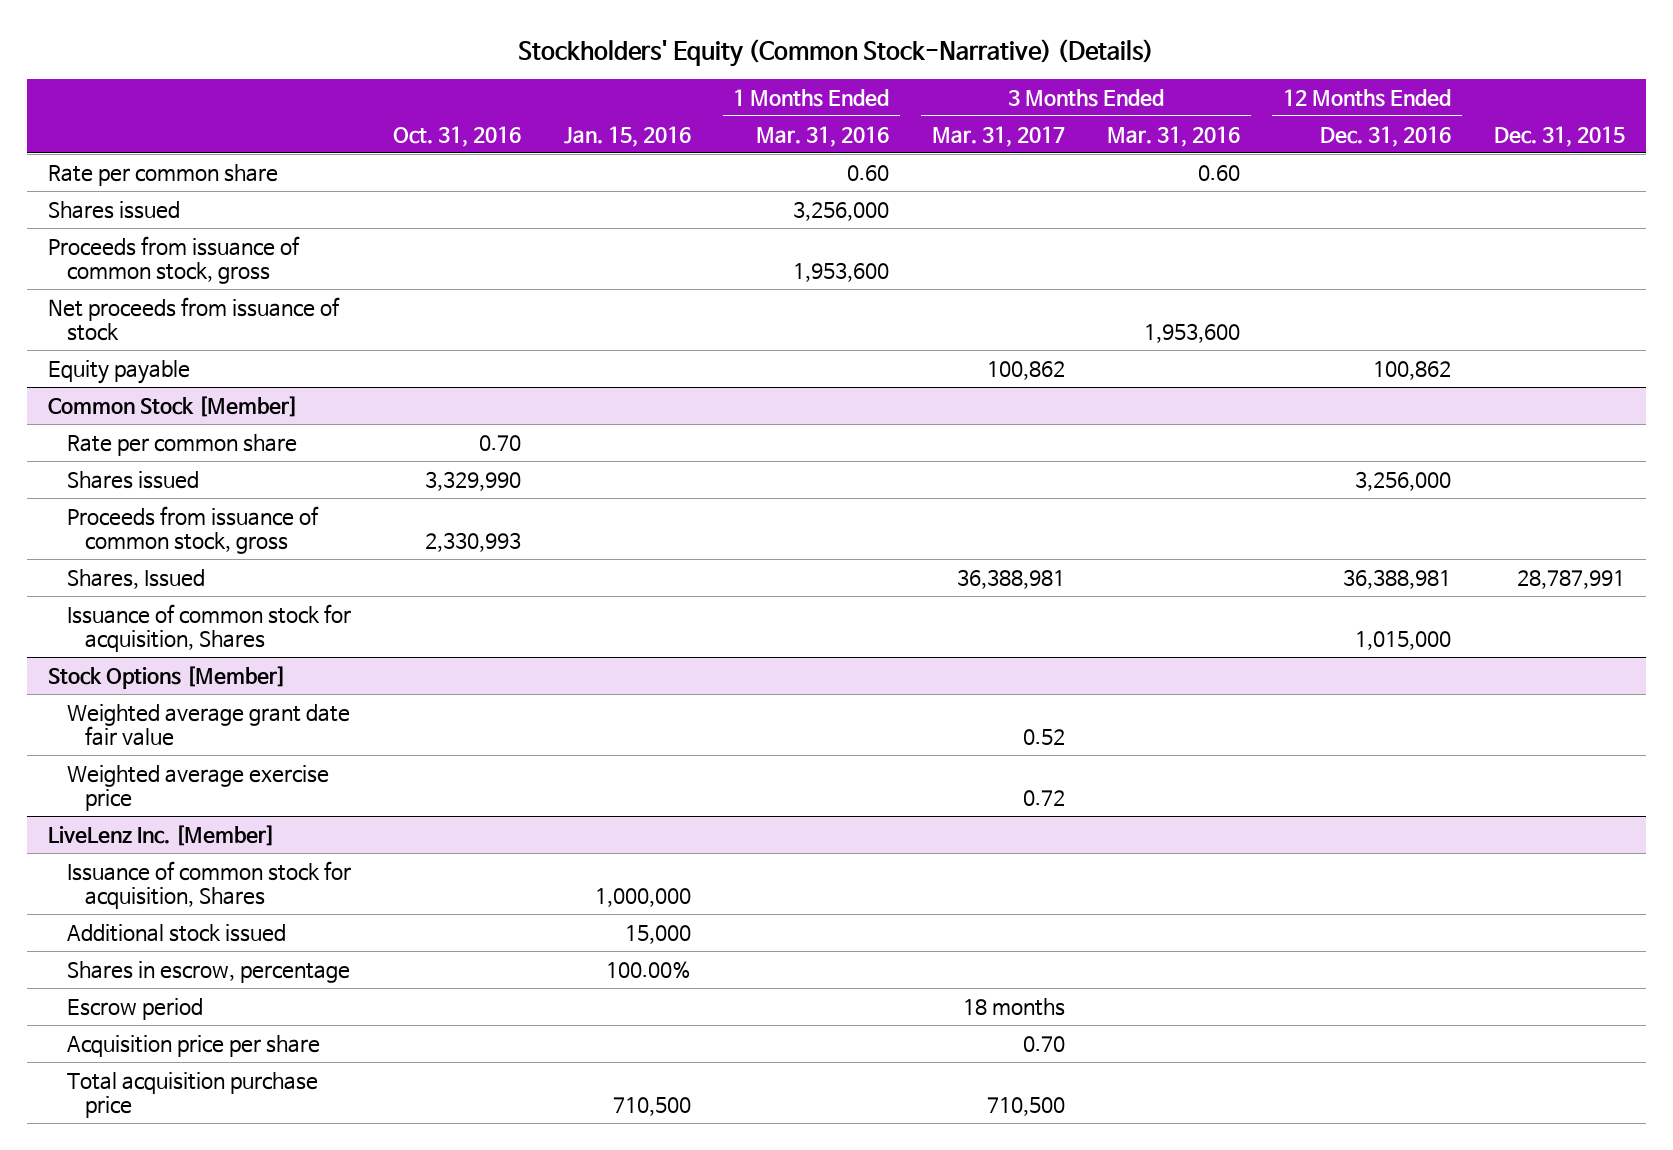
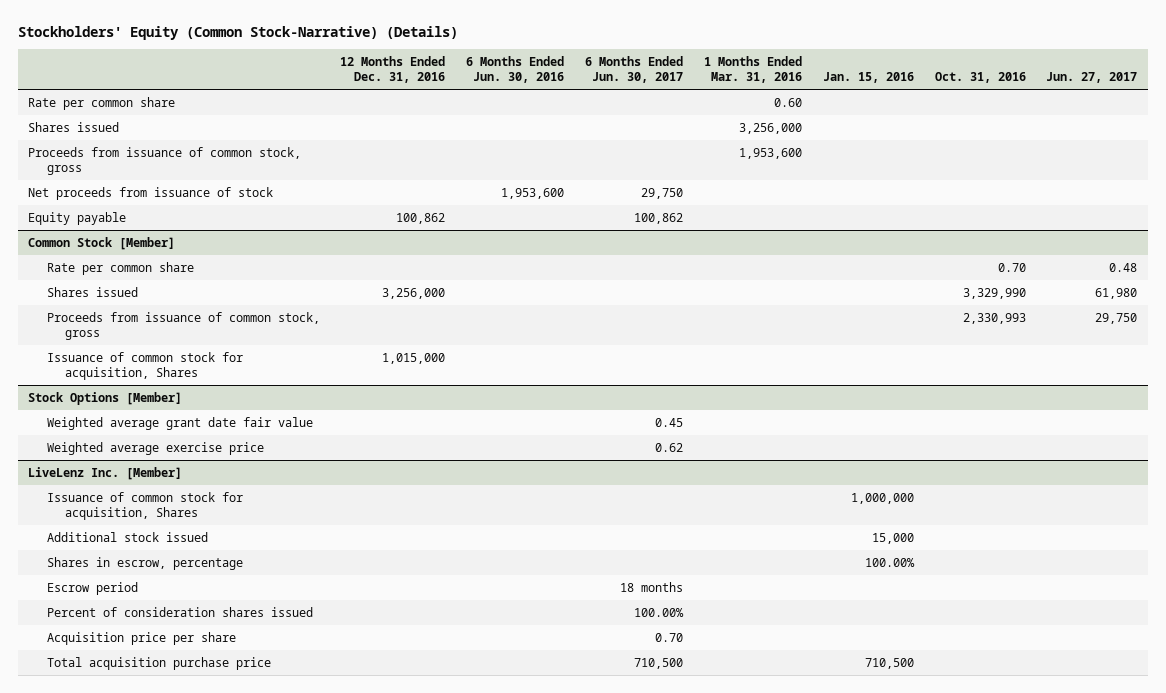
- | Oct. 31, 2016 | Jan. 15, 2016 | 1 Months Ended Mar. 31, 2016 | 3 Months Ended Mar. 31, 2017 | 3 Months Ended Mar. 31, 2016 | 12 Months Ended Dec. 31, 2016 | Dec. 31, 2015
+ | 12 Months Ended Dec. 31, 2016 | 6 Months Ended Jun. 30, 2016 | 6 Months Ended Jun. 30, 2017 | 1 Months Ended Mar. 31, 2016 | Jan. 15, 2016 | Oct. 31, 2016 | Jun. 27, 2017
@ Common Stock [Member]
- Shares, Issued | | | | 36,388,981 | | 36,388,981 | 28,787,991
@ LiveLenz Inc. [Member]
+ Percent of consideration shares issued | | | 100.00% | | | |

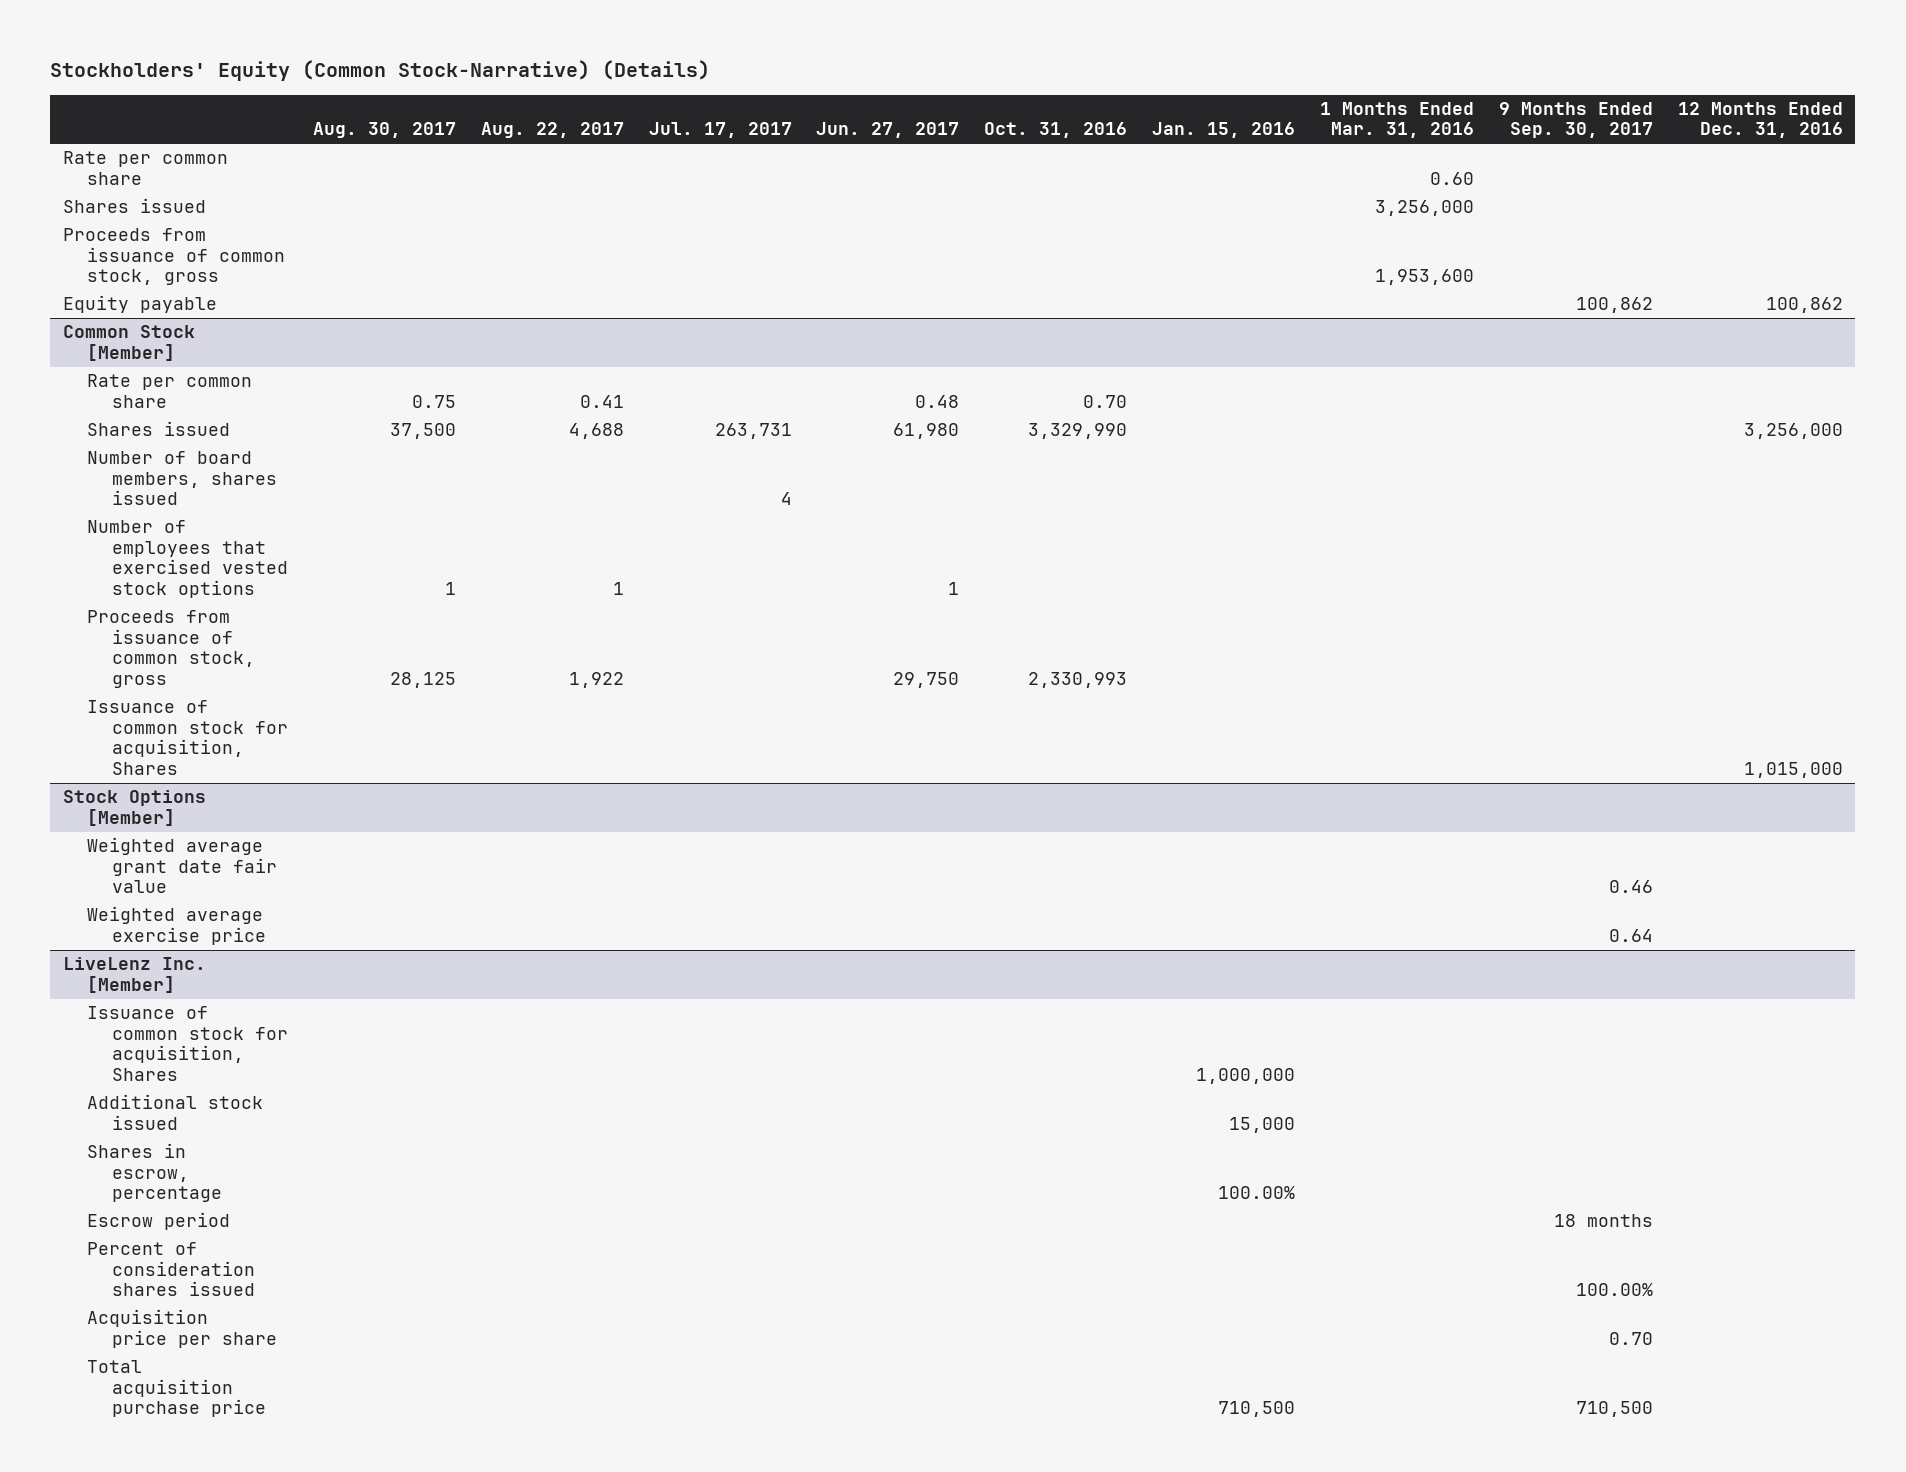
- | 12 Months Ended Dec. 31, 2016 | 6 Months Ended Jun. 30, 2016 | 6 Months Ended Jun. 30, 2017 | 1 Months Ended Mar. 31, 2016 | Jan. 15, 2016 | Oct. 31, 2016 | Jun. 27, 2017
+ | Aug. 30, 2017 | Aug. 22, 2017 | Jul. 17, 2017 | Jun. 27, 2017 | Oct. 31, 2016 | Jan. 15, 2016 | 1 Months Ended Mar. 31, 2016 | 9 Months Ended Sep. 30, 2017 | 12 Months Ended Dec. 31, 2016
- Net proceeds from issuance of stock | | 1,953,600 | 29,750 | | | |
@ Common Stock [Member]
+ Number of board members, shares issued | | | 4 | | | | | |
+ Number of employees that exercised vested stock options | 1 | 1 | | 1 | | | | |

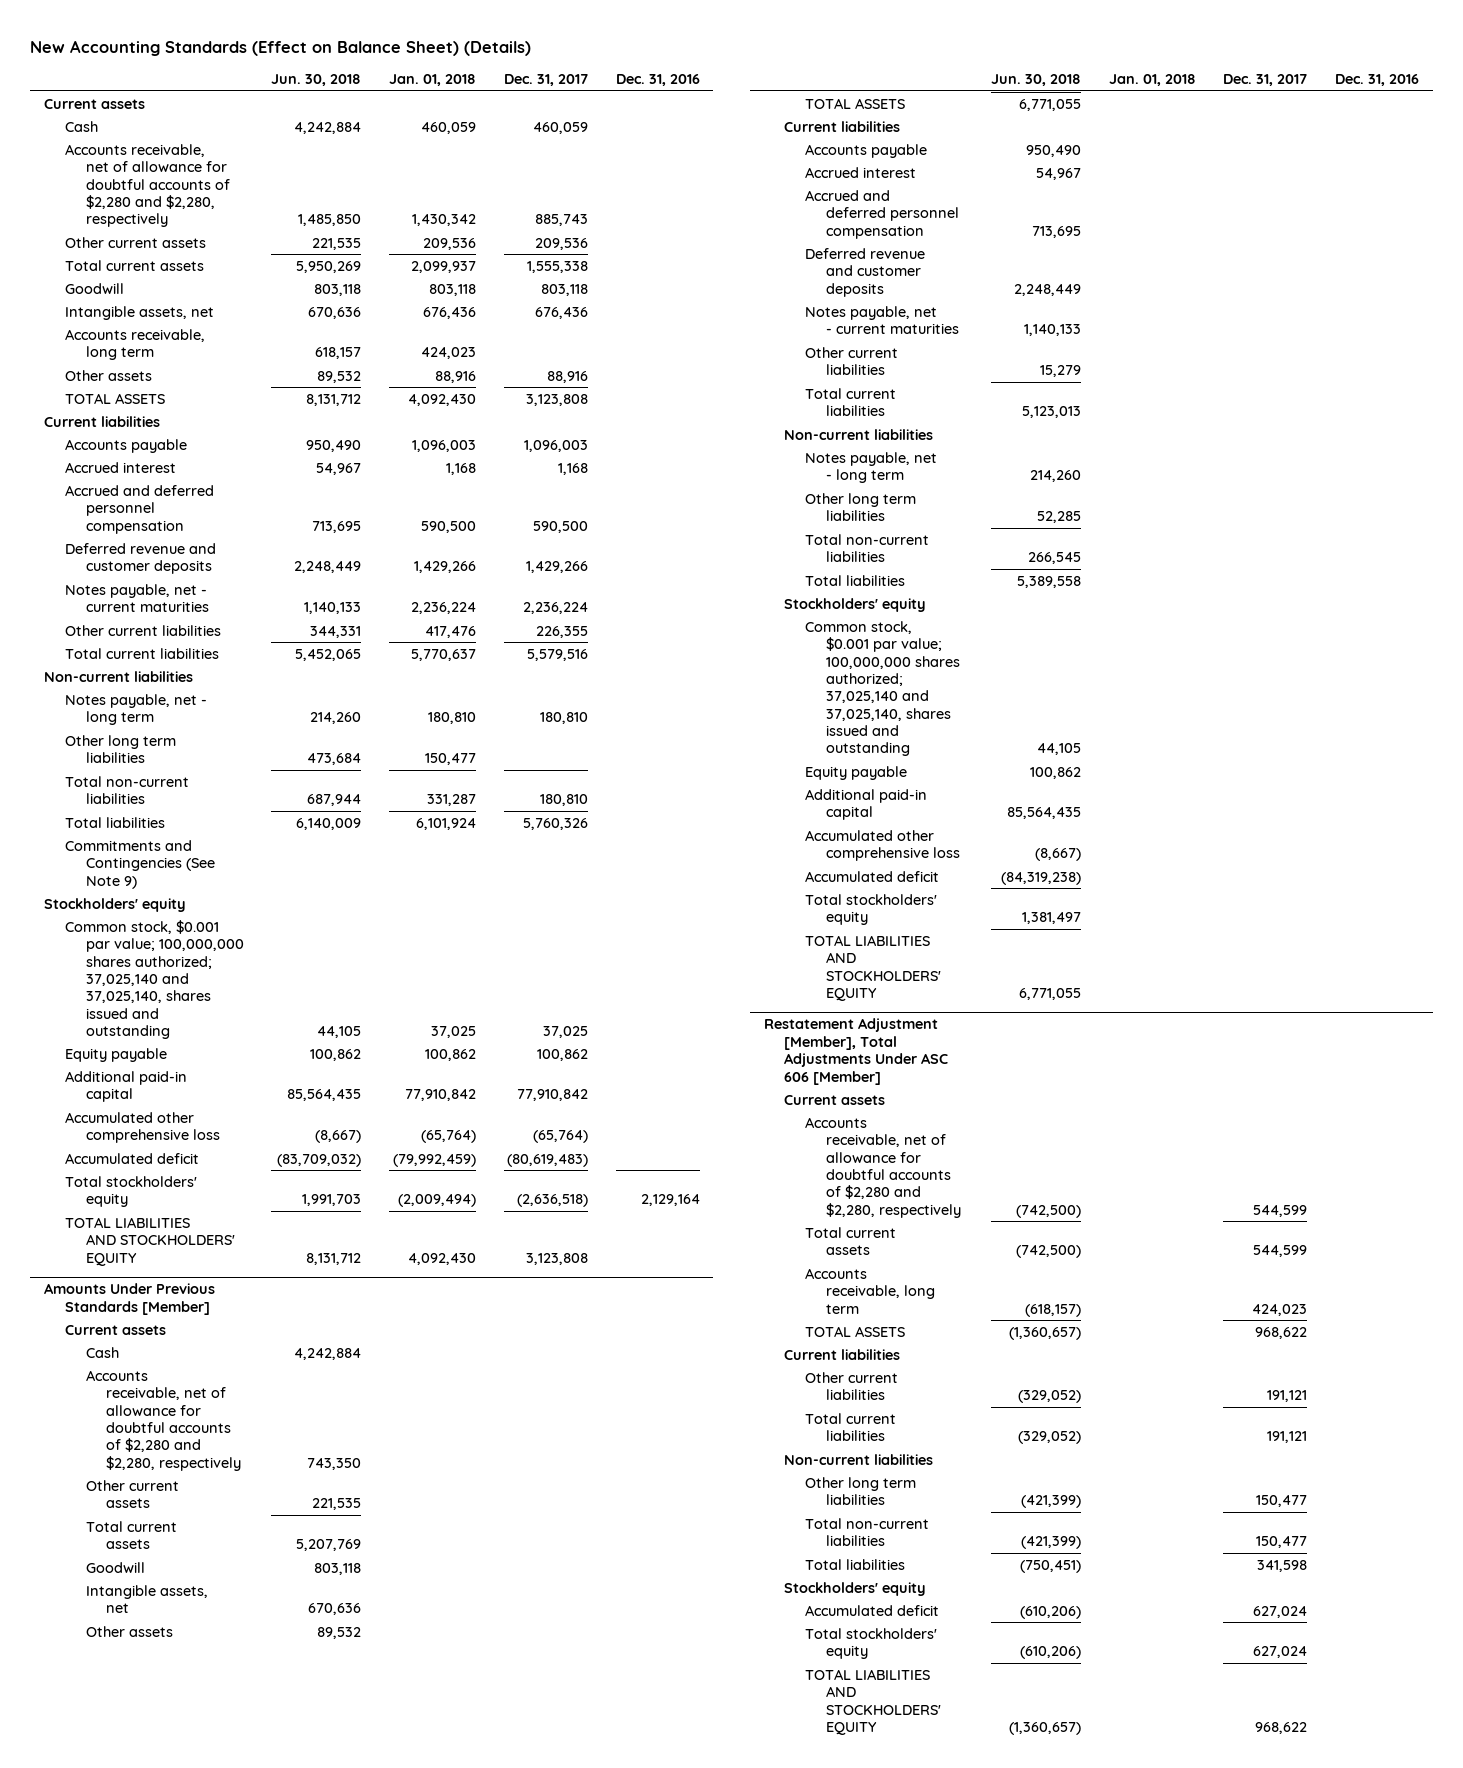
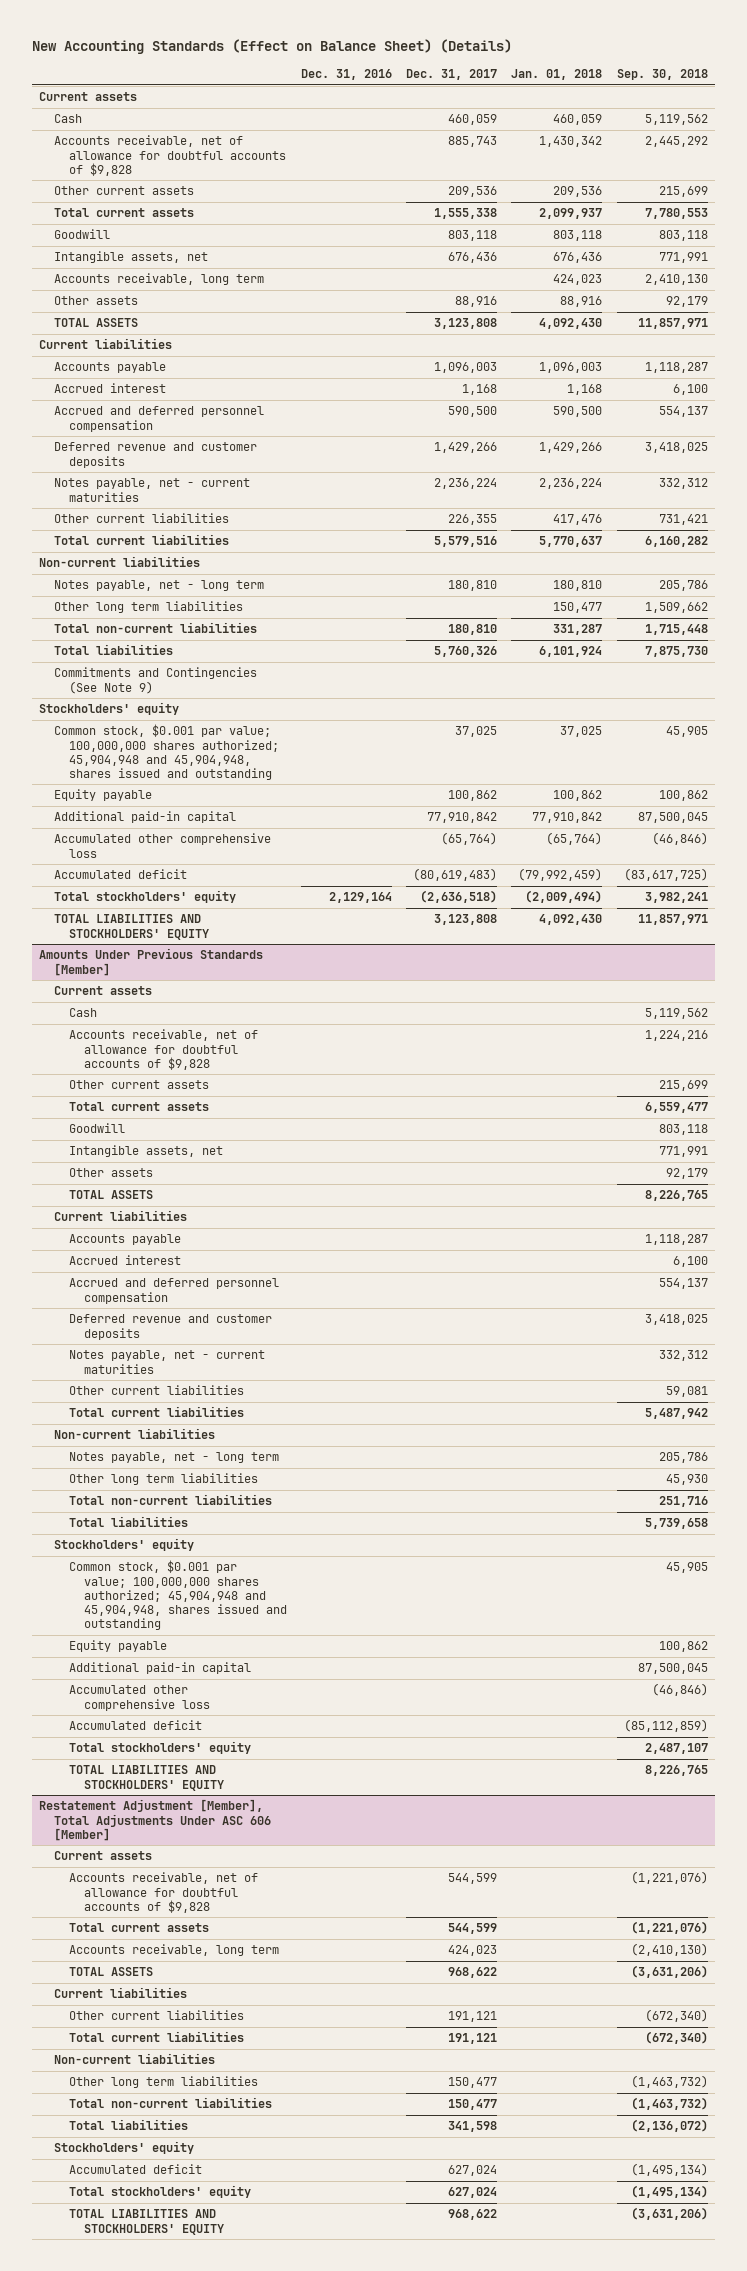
- | Jun. 30, 2018 | Jan. 01, 2018 | Dec. 31, 2017 | Dec. 31, 2016
+ | Dec. 31, 2016 | Dec. 31, 2017 | Jan. 01, 2018 | Sep. 30, 2018
- Accounts receivable, net of allowance for doubtful accounts of $2,280 and $2,280, respectively | 1,485,850 | 1,430,342 | 885,743 |
+ Accounts receivable, net of allowance for doubtful accounts of $9,828 | | 885,743 | 1,430,342 | 2,445,292
- Common stock, $0.001 par value; 100,000,000 shares authorized; 37,025,140 and 37,025,140, shares issued and outstanding | 44,105 | 37,025 | 37,025 |
+ Common stock, $0.001 par value; 100,000,000 shares authorized; 45,904,948 and 45,904,948, shares issued and outstanding | | 37,025 | 37,025 | 45,905
@ Amounts Under Previous Standards [Member]
- Accounts receivable, net of allowance for doubtful accounts of $2,280 and $2,280, respectively | 743,350 | | |
+ Accounts receivable, net of allowance for doubtful accounts of $9,828 | | | | 1,224,216
- Common stock, $0.001 par value; 100,000,000 shares authorized; 37,025,140 and 37,025,140, shares issued and outstanding | 44,105 | | |
+ Common stock, $0.001 par value; 100,000,000 shares authorized; 45,904,948 and 45,904,948, shares issued and outstanding | | | | 45,905
@ Restatement Adjustment [Member], Total Adjustments Under ASC 606 [Member]
- Accounts receivable, net of allowance for doubtful accounts of $2,280 and $2,280, respectively | (742,500) | | 544,599 |
+ Accounts receivable, net of allowance for doubtful accounts of $9,828 | | 544,599 | | (1,221,076)

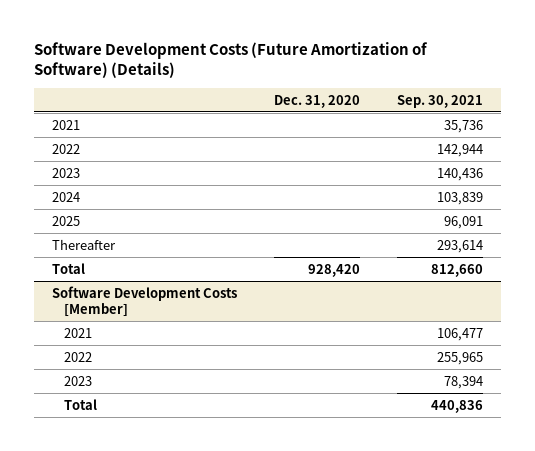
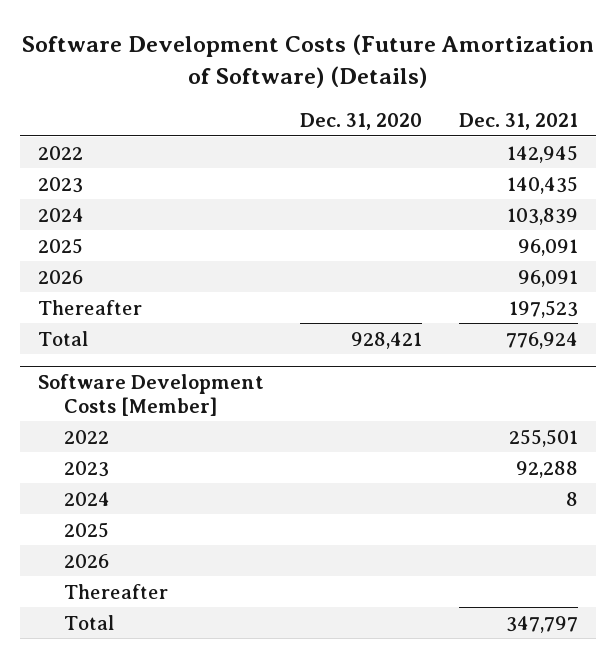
- | Dec. 31, 2020 | Sep. 30, 2021
+ | Dec. 31, 2020 | Dec. 31, 2021
- 2021 | | 35,736
+ 2026 | | 96,091
- Total | 928,420 | 812,660
+ Total | 928,421 | 776,924
@ Software Development Costs [Member]
- 2021 | | 106,477
+ 2024 | | 8
+ 2025
+ 2026
+ Thereafter

